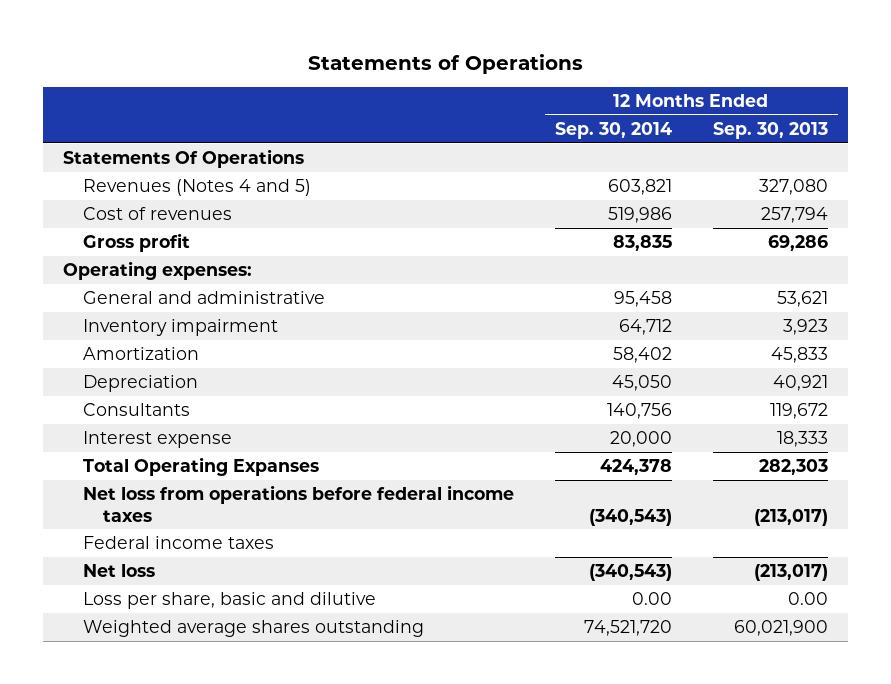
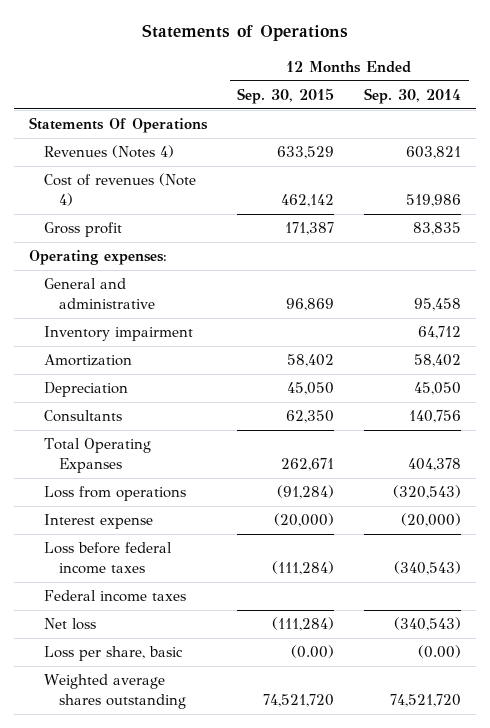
- | 12 Months Ended Sep. 30, 2014 | 12 Months Ended Sep. 30, 2013
+ | 12 Months Ended Sep. 30, 2015 | 12 Months Ended Sep. 30, 2014
- Revenues (Notes 4 and 5) | 603,821 | 327,080
- Cost of revenues | 519,986 | 257,794
+ Revenues (Notes 4) | 633,529 | 603,821
+ Cost of revenues (Note 4) | 462,142 | 519,986
- Interest expense | 20,000 | 18,333
- Total Operating Expanses | 424,378 | 282,303
- Net loss from operations before federal income taxes | (340,543) | (213,017)
+ Total Operating Expanses | 262,671 | 404,378
+ Loss from operations | (91,284) | (320,543)
+ Interest expense | (20,000) | (20,000)
+ Loss before federal income taxes | (111,284) | (340,543)
- Loss per share, basic and dilutive | 0.00 | 0.00
+ Loss per share, basic | (0.00) | (0.00)

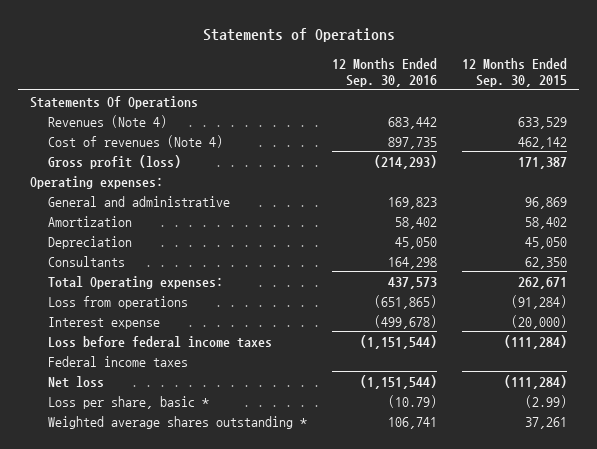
- | 12 Months Ended Sep. 30, 2015 | 12 Months Ended Sep. 30, 2014
+ | 12 Months Ended Sep. 30, 2016 | 12 Months Ended Sep. 30, 2015
- Revenues (Notes 4) | 633,529 | 603,821
+ Revenues (Note 4) | 683,442 | 633,529
- Gross profit | 171,387 | 83,835
+ Gross profit (loss) | (214,293) | 171,387
- Inventory impairment | | 64,712
- Total Operating Expanses | 262,671 | 404,378
+ Total Operating expenses: | 437,573 | 262,671
- Loss per share, basic | (0.00) | (0.00)
- Weighted average shares outstanding | 74,521,720 | 74,521,720
+ Loss per share, basic * | (10.79) | (2.99)
+ Weighted average shares outstanding * | 106,741 | 37,261

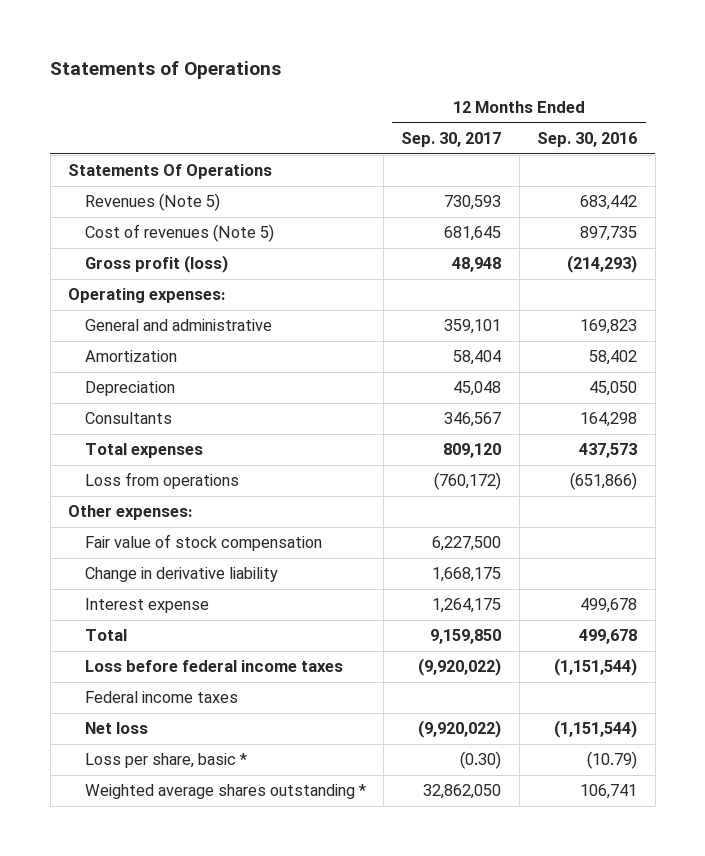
- | 12 Months Ended Sep. 30, 2016 | 12 Months Ended Sep. 30, 2015
+ | 12 Months Ended Sep. 30, 2017 | 12 Months Ended Sep. 30, 2016
- Revenues (Note 4) | 683,442 | 633,529
- Cost of revenues (Note 4) | 897,735 | 462,142
+ Revenues (Note 5) | 730,593 | 683,442
+ Cost of revenues (Note 5) | 681,645 | 897,735
- Total Operating expenses: | 437,573 | 262,671
- Loss from operations | (651,865) | (91,284)
- Interest expense | (499,678) | (20,000)
+ Total expenses | 809,120 | 437,573
+ Loss from operations | (760,172) | (651,866)
+ Other expenses:
+ Fair value of stock compensation | 6,227,500 |
+ Change in derivative liability | 1,668,175 |
+ Interest expense | 1,264,175 | 499,678
+ Total | 9,159,850 | 499,678

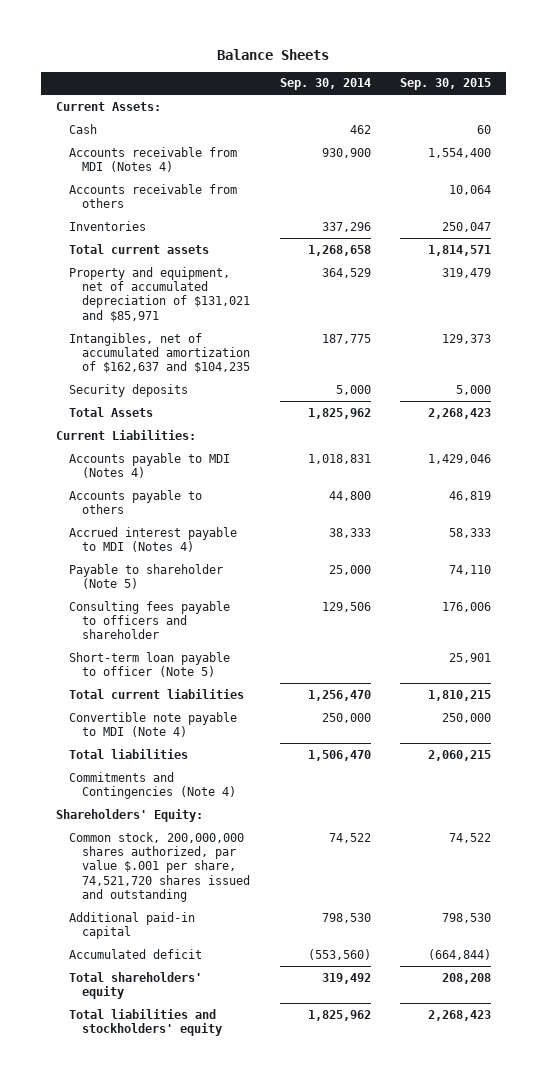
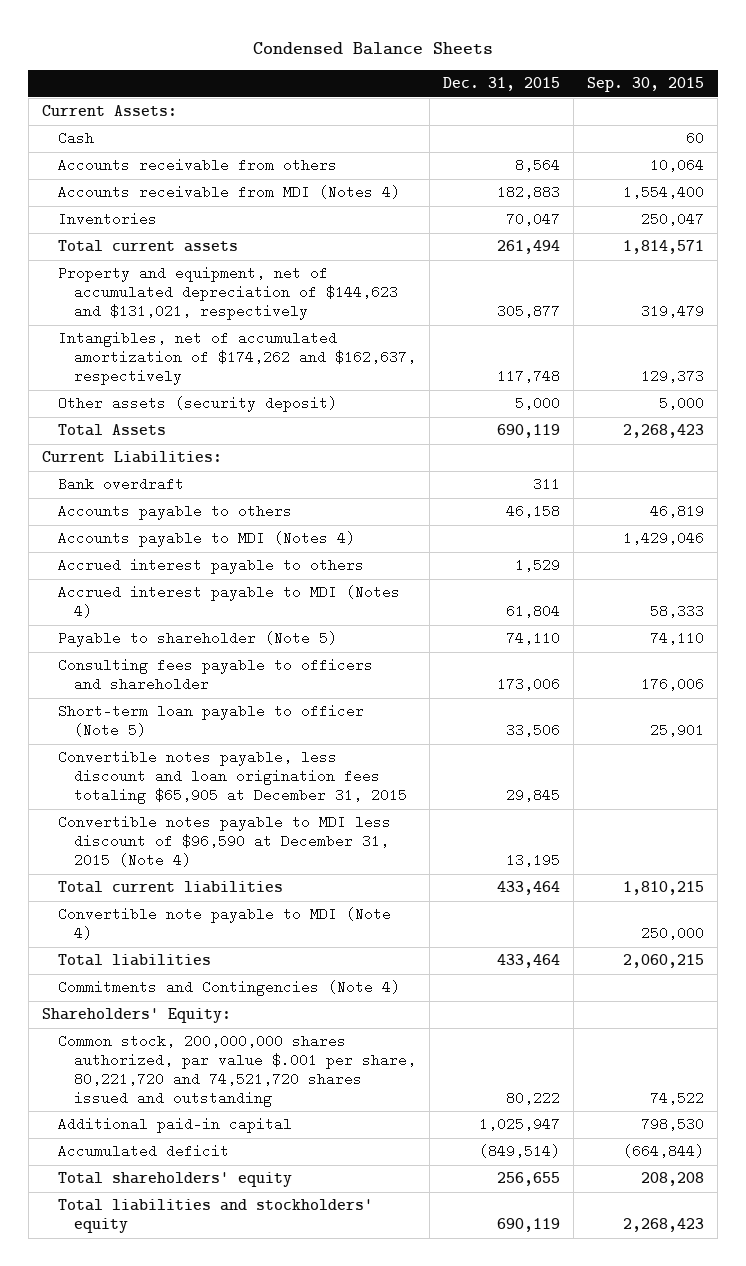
- Balance Sheets
+ Condensed Balance Sheets
- | Sep. 30, 2014 | Sep. 30, 2015
+ | Dec. 31, 2015 | Sep. 30, 2015
moved down: Accounts receivable from MDI (Notes 4) | 182,883 | 1,554,400
- Property and equipment, net of accumulated depreciation of $131,021 and $85,971 | 364,529 | 319,479
- Intangibles, net of accumulated amortization of $162,637 and $104,235 | 187,775 | 129,373
- Security deposits | 5,000 | 5,000
+ Property and equipment, net of accumulated depreciation of $144,623 and $131,021, respectively | 305,877 | 319,479
+ Intangibles, net of accumulated amortization of $174,262 and $162,637, respectively | 117,748 | 129,373
+ Other assets (security deposit) | 5,000 | 5,000
+ Bank overdraft | 311 |
moved down: Accounts payable to MDI (Notes 4) | | 1,429,046
+ Accrued interest payable to others | 1,529 |
+ Convertible notes payable, less discount and loan origination fees totaling $65,905 at December 31, 2015 | 29,845 |
+ Convertible notes payable to MDI less discount of $96,590 at December 31, 2015 (Note 4) | 13,195 |
- Common stock, 200,000,000 shares authorized, par value $.001 per share, 74,521,720 shares issued and outstanding | 74,522 | 74,522
+ Common stock, 200,000,000 shares authorized, par value $.001 per share, 80,221,720 and 74,521,720 shares issued and outstanding | 80,222 | 74,522

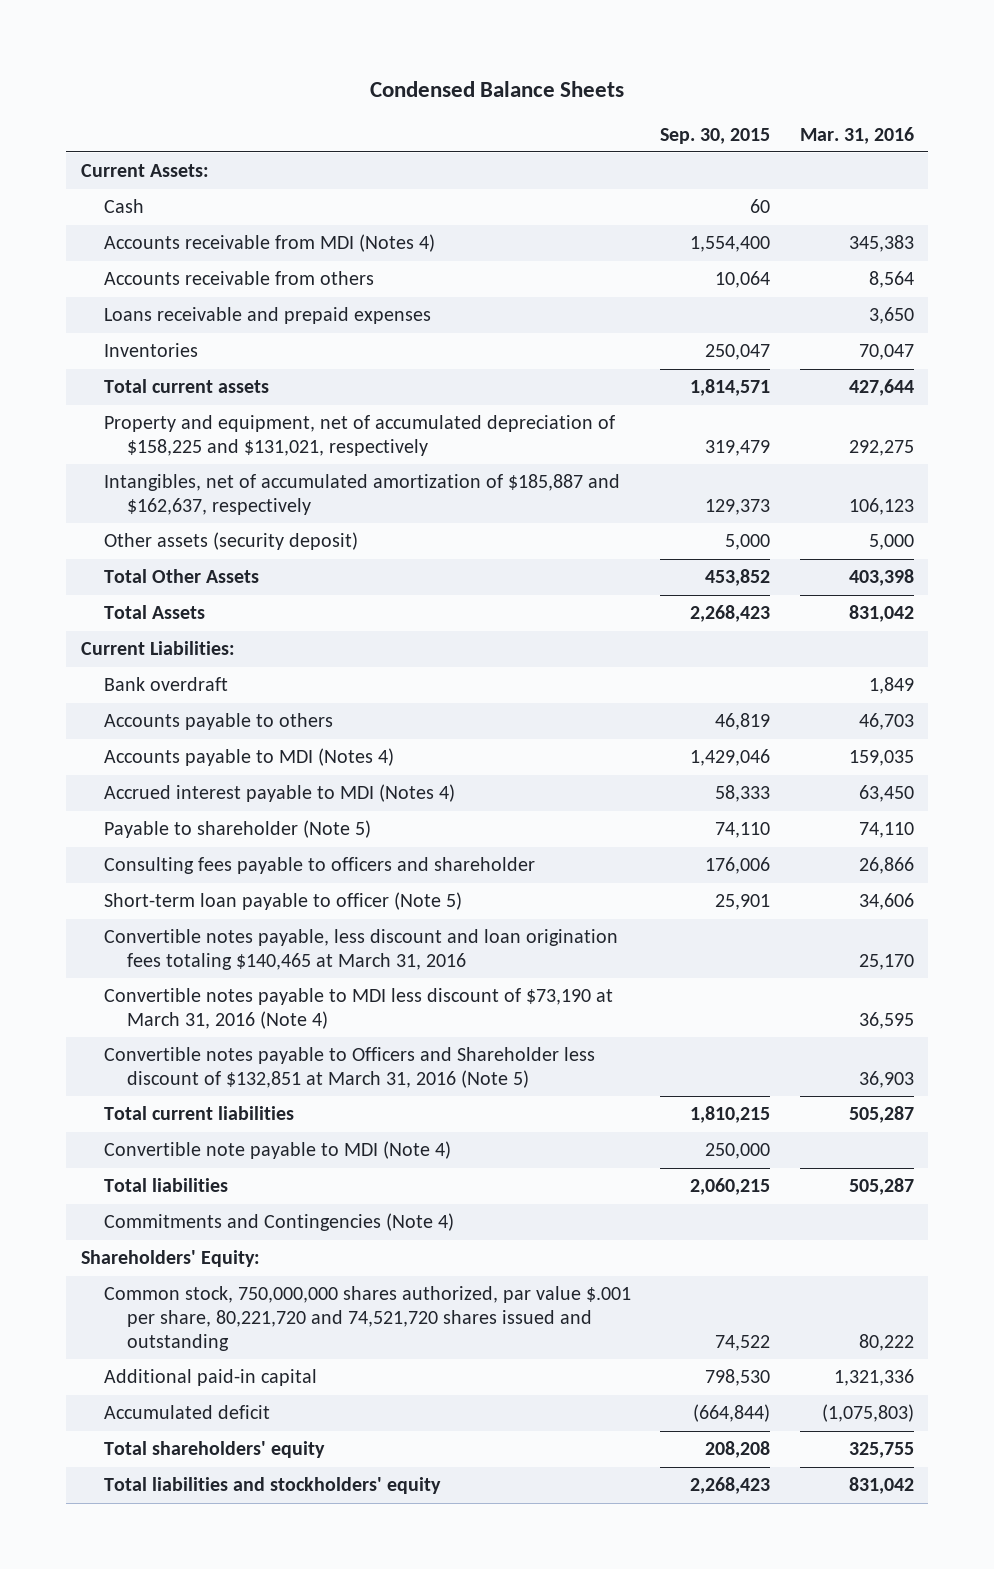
- | Dec. 31, 2015 | Sep. 30, 2015
+ | Sep. 30, 2015 | Mar. 31, 2016
moved down: Accounts receivable from others | 10,064 | 8,564
+ Loans receivable and prepaid expenses | | 3,650
- Property and equipment, net of accumulated depreciation of $144,623 and $131,021, respectively | 305,877 | 319,479
- Intangibles, net of accumulated amortization of $174,262 and $162,637, respectively | 117,748 | 129,373
+ Property and equipment, net of accumulated depreciation of $158,225 and $131,021, respectively | 319,479 | 292,275
+ Intangibles, net of accumulated amortization of $185,887 and $162,637, respectively | 129,373 | 106,123
+ Total Other Assets | 453,852 | 403,398
- Accrued interest payable to others | 1,529 |
- Convertible notes payable, less discount and loan origination fees totaling $65,905 at December 31, 2015 | 29,845 |
- Convertible notes payable to MDI less discount of $96,590 at December 31, 2015 (Note 4) | 13,195 |
+ Convertible notes payable, less discount and loan origination fees totaling $140,465 at March 31, 2016 | | 25,170
+ Convertible notes payable to MDI less discount of $73,190 at March 31, 2016 (Note 4) | | 36,595
+ Convertible notes payable to Officers and Shareholder less discount of $132,851 at March 31, 2016 (Note 5) | | 36,903
- Common stock, 200,000,000 shares authorized, par value $.001 per share, 80,221,720 and 74,521,720 shares issued and outstanding | 80,222 | 74,522
+ Common stock, 750,000,000 shares authorized, par value $.001 per share, 80,221,720 and 74,521,720 shares issued and outstanding | 74,522 | 80,222

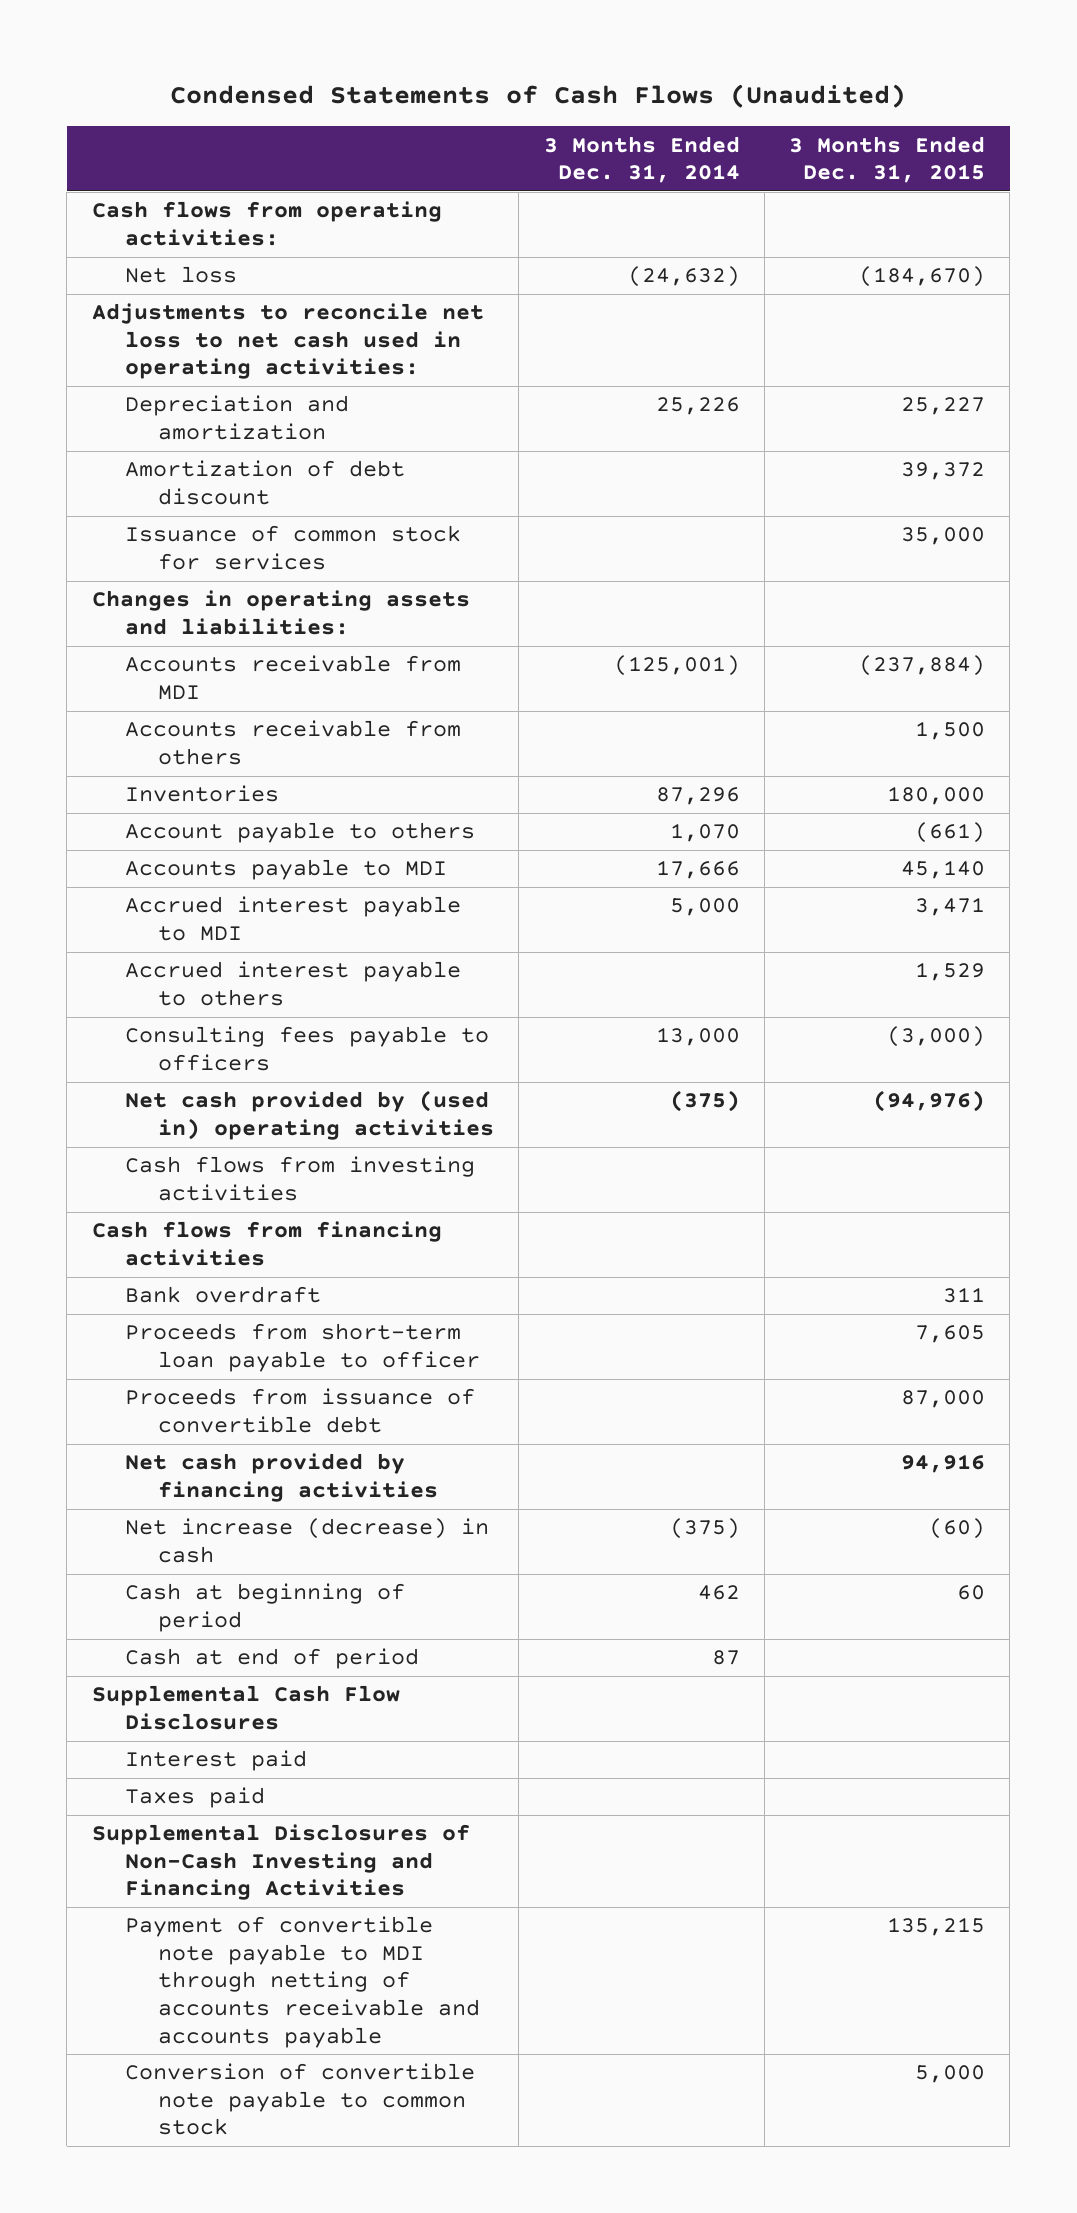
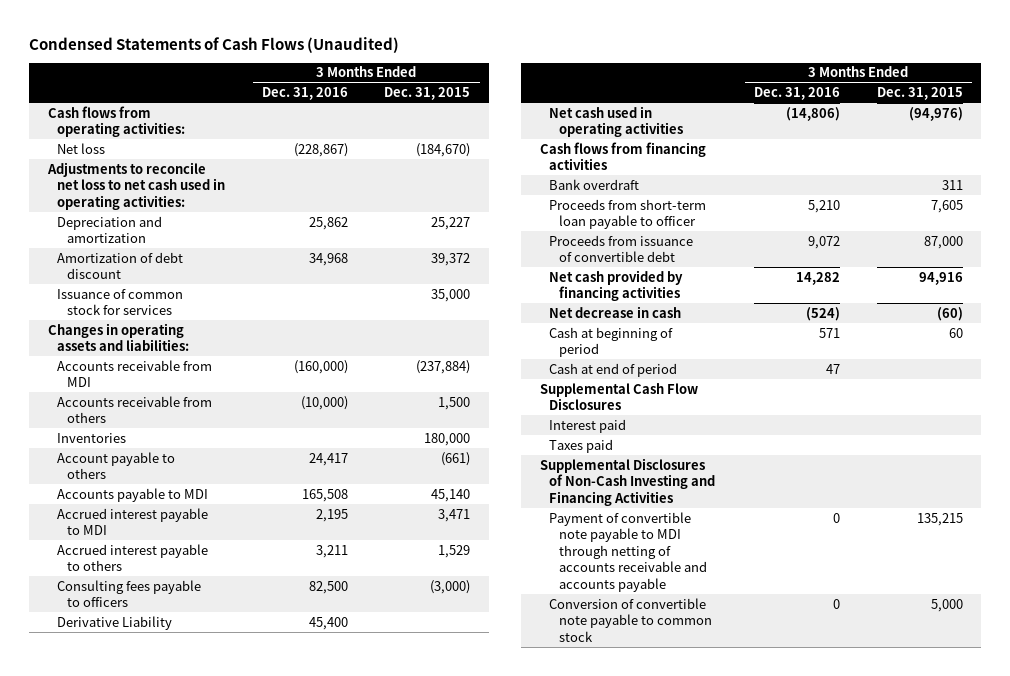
- | 3 Months Ended Dec. 31, 2014 | 3 Months Ended Dec. 31, 2015
+ | 3 Months Ended Dec. 31, 2016 | 3 Months Ended Dec. 31, 2015
- Net cash provided by (used in) operating activities | (375) | (94,976)
- Cash flows from investing activities
+ Derivative Liability | 45,400 |
+ Net cash used in operating activities | (14,806) | (94,976)
- Net increase (decrease) in cash | (375) | (60)
+ Net decrease in cash | (524) | (60)

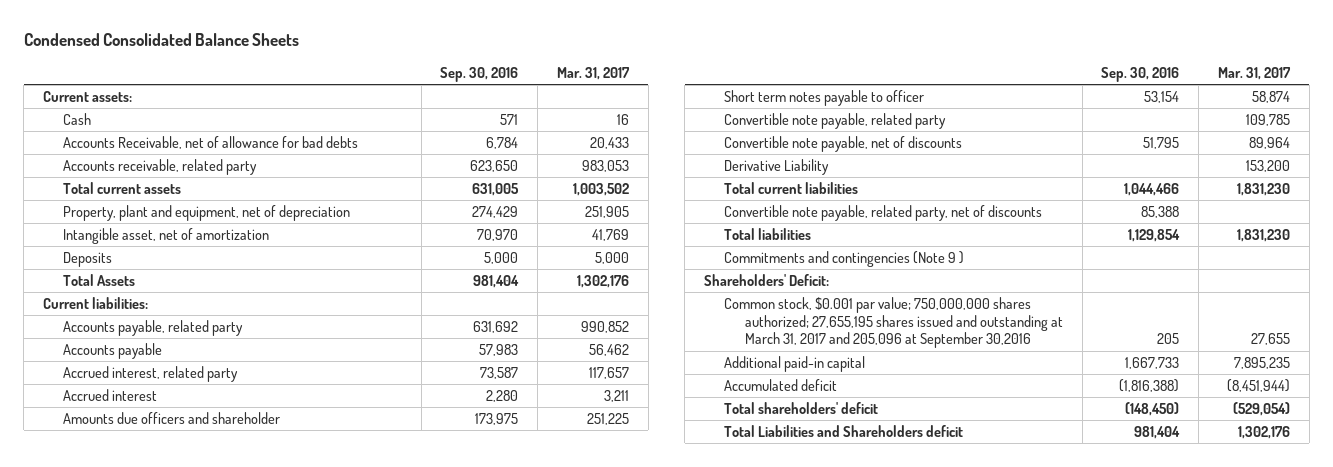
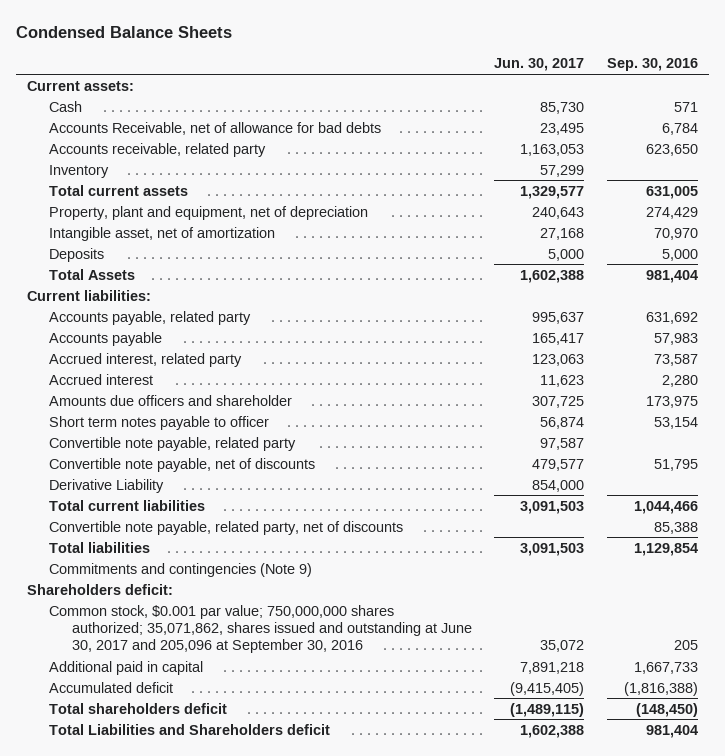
- Condensed Consolidated Balance Sheets
+ Condensed Balance Sheets
- | Sep. 30, 2016 | Mar. 31, 2017
+ | Jun. 30, 2017 | Sep. 30, 2016
+ Inventory | 57,299 |
- Commitments and contingencies (Note 9 )
- Shareholders' Deficit:
- Common stock, $0.001 par value; 750,000,000 shares authorized; 27,655,195 shares issued and outstanding at March 31, 2017 and 205,096 at September 30,2016 | 205 | 27,655
- Additional paid-in capital | 1,667,733 | 7,895,235
+ Commitments and contingencies (Note 9)
+ Shareholders deficit:
+ Common stock, $0.001 par value; 750,000,000 shares authorized; 35,071,862, shares issued and outstanding at June 30, 2017 and 205,096 at September 30, 2016 | 35,072 | 205
+ Additional paid in capital | 7,891,218 | 1,667,733
- Total shareholders' deficit | (148,450) | (529,054)
+ Total shareholders deficit | (1,489,115) | (148,450)

